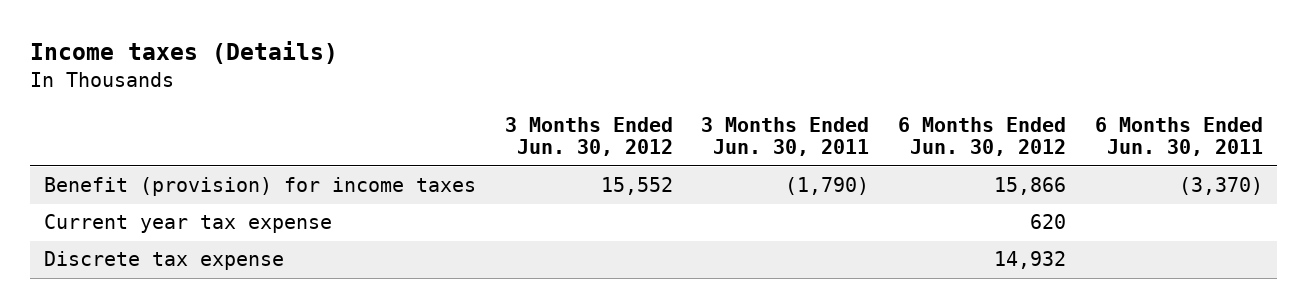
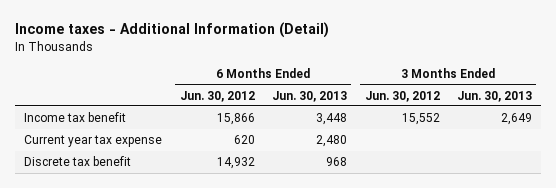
- Income taxes (Details)
+ Income taxes - Additional Information (Detail)
- | 3 Months Ended Jun. 30, 2012 | 3 Months Ended Jun. 30, 2011 | 6 Months Ended Jun. 30, 2012 | 6 Months Ended Jun. 30, 2011
+ | 6 Months Ended Jun. 30, 2012 | 6 Months Ended Jun. 30, 2013 | 3 Months Ended Jun. 30, 2012 | 3 Months Ended Jun. 30, 2013
- Benefit (provision) for income taxes | 15,552 | (1,790) | 15,866 | (3,370)
+ Income tax benefit | 15,866 | 3,448 | 15,552 | 2,649
- Discrete tax expense | | | 14,932 |
+ Discrete tax benefit | 14,932 | 968 | |

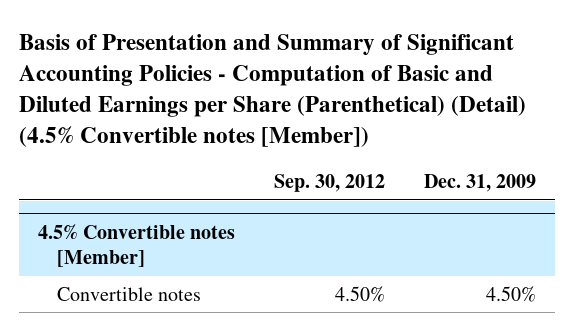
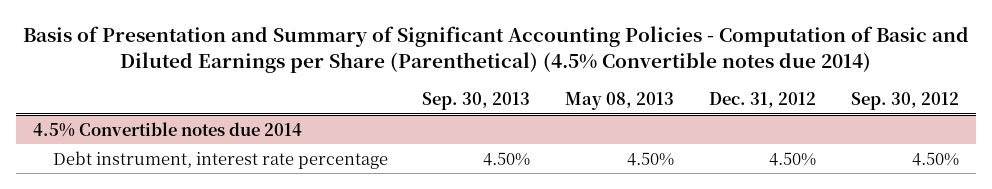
- Basis of Presentation and Summary of Significant Accounting Policies - Computation of Basic and Diluted Earnings per Share (Parenthetical) (Detail) (4.5% Convertible notes [Member])
+ Basis of Presentation and Summary of Significant Accounting Policies - Computation of Basic and Diluted Earnings per Share (Parenthetical) (4.5% Convertible notes due 2014)
- | Sep. 30, 2012 | Dec. 31, 2009
+ | Sep. 30, 2013 | May 08, 2013 | Dec. 31, 2012 | Sep. 30, 2012
- 4.5% Convertible notes [Member]
- Convertible notes | 4.50% | 4.50%
+ 4.5% Convertible notes due 2014
+ Debt instrument, interest rate percentage | 4.50% | 4.50% | 4.50% | 4.50%

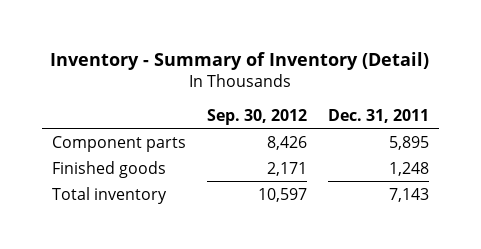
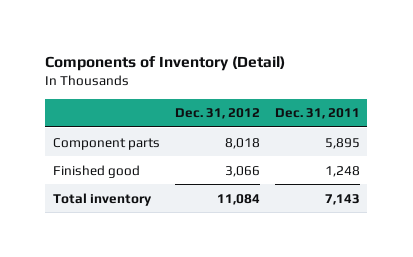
- Inventory - Summary of Inventory (Detail)
+ Components of Inventory (Detail)
- | Sep. 30, 2012 | Dec. 31, 2011
+ | Dec. 31, 2012 | Dec. 31, 2011
- Finished goods | 2,171 | 1,248
+ Finished good | 3,066 | 1,248

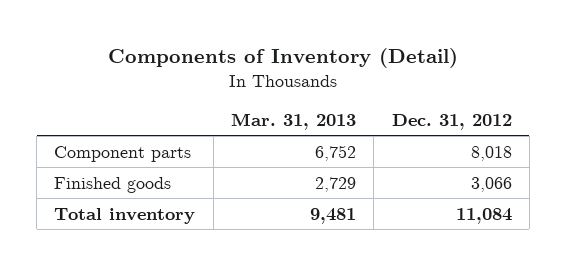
- | Dec. 31, 2012 | Dec. 31, 2011
+ | Mar. 31, 2013 | Dec. 31, 2012
- Finished good | 3,066 | 1,248
+ Finished goods | 2,729 | 3,066

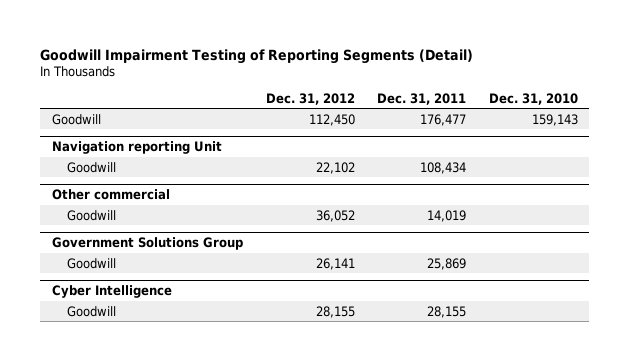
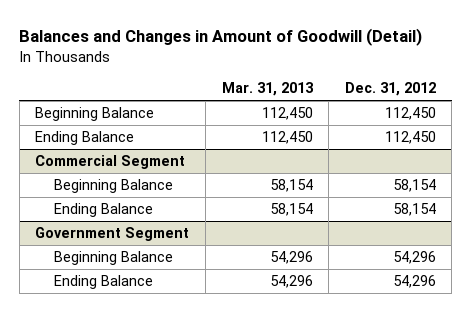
- Goodwill Impairment Testing of Reporting Segments (Detail)
+ Balances and Changes in Amount of Goodwill (Detail)
- | Dec. 31, 2012 | Dec. 31, 2011 | Dec. 31, 2010
+ | Mar. 31, 2013 | Dec. 31, 2012
- Goodwill | 112,450 | 176,477 | 159,143
- Navigation reporting Unit
- Goodwill | 22,102 | 108,434 |
- Other commercial
- Goodwill | 36,052 | 14,019 |
- Government Solutions Group
- Goodwill | 26,141 | 25,869 |
- Cyber Intelligence
- Goodwill | 28,155 | 28,155 |
+ Beginning Balance | 112,450 | 112,450
+ Ending Balance | 112,450 | 112,450
+ Commercial Segment
+ Beginning Balance | 58,154 | 58,154
+ Ending Balance | 58,154 | 58,154
+ Government Segment
+ Beginning Balance | 54,296 | 54,296
+ Ending Balance | 54,296 | 54,296

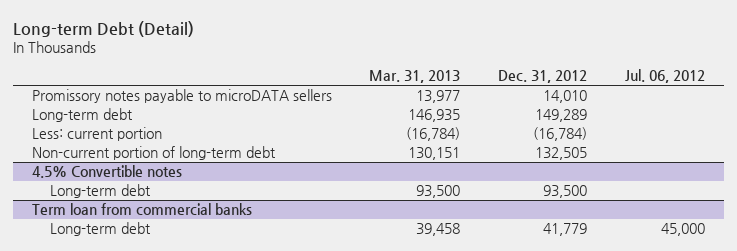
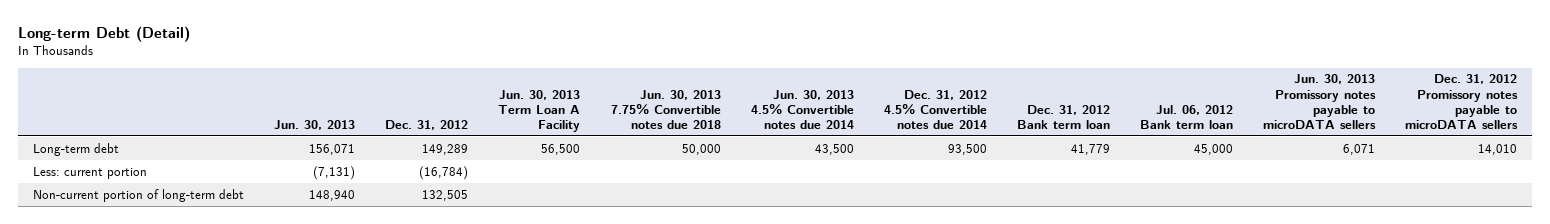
- | Mar. 31, 2013 | Dec. 31, 2012 | Jul. 06, 2012
+ | Jun. 30, 2013 | Dec. 31, 2012 | Jun. 30, 2013 Term Loan A Facility | Jun. 30, 2013 7.75% Convertible notes due 2018 | Jun. 30, 2013 4.5% Convertible notes due 2014 | Dec. 31, 2012 4.5% Convertible notes due 2014 | Dec. 31, 2012 Bank term loan | Jul. 06, 2012 Bank term loan | Jun. 30, 2013 Promissory notes payable to microDATA sellers | Dec. 31, 2012 Promissory notes payable to microDATA sellers
- Promissory notes payable to microDATA sellers | 13,977 | 14,010 |
- 4.5% Convertible notes
- Long-term debt | 93,500 | 93,500 |
- Term loan from commercial banks
- Long-term debt | 39,458 | 41,779 | 45,000

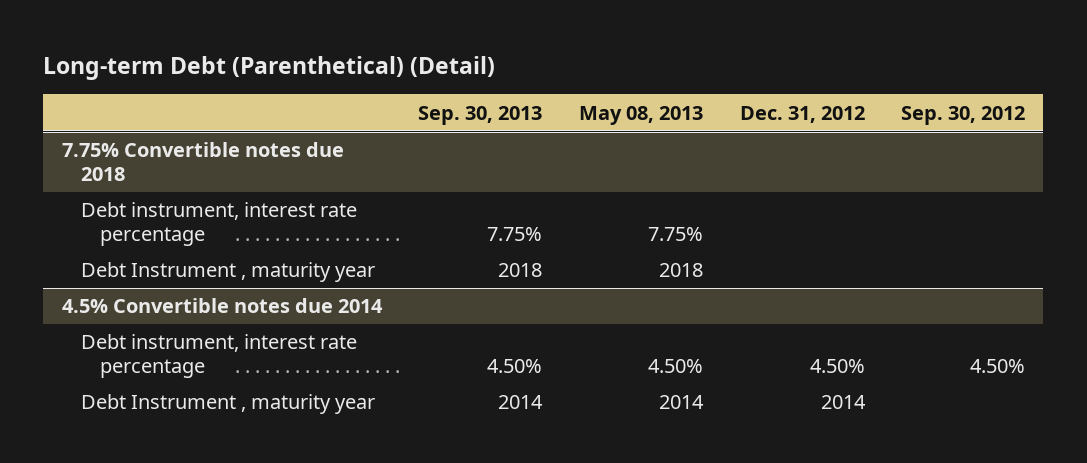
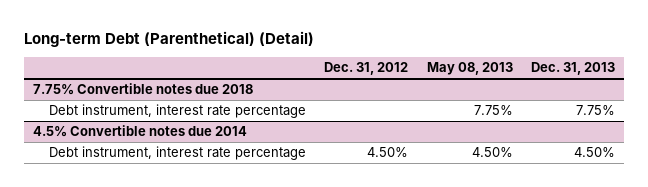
- | Sep. 30, 2013 | May 08, 2013 | Dec. 31, 2012 | Sep. 30, 2012
+ | Dec. 31, 2012 | May 08, 2013 | Dec. 31, 2013
@ 7.75% Convertible notes due 2018
- Debt Instrument , maturity year | 2018 | 2018 | |
@ 4.5% Convertible notes due 2014
- Debt Instrument , maturity year | 2014 | 2014 | 2014 |

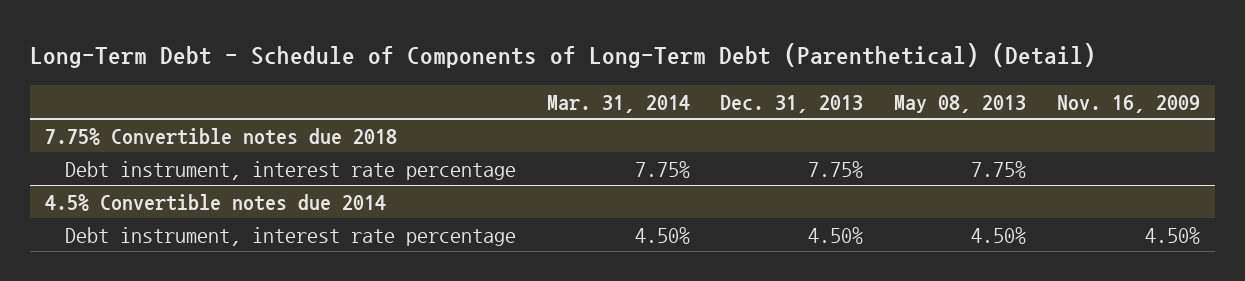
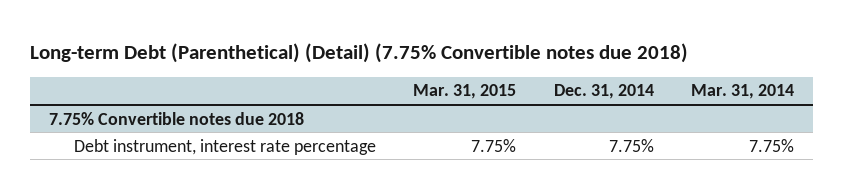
- Long-Term Debt - Schedule of Components of Long-Term Debt (Parenthetical) (Detail)
+ Long-term Debt (Parenthetical) (Detail) (7.75% Convertible notes due 2018)
- | Mar. 31, 2014 | Dec. 31, 2013 | May 08, 2013 | Nov. 16, 2009
+ | Mar. 31, 2015 | Dec. 31, 2014 | Mar. 31, 2014
- 4.5% Convertible notes due 2014
- Debt instrument, interest rate percentage | 4.50% | 4.50% | 4.50% | 4.50%

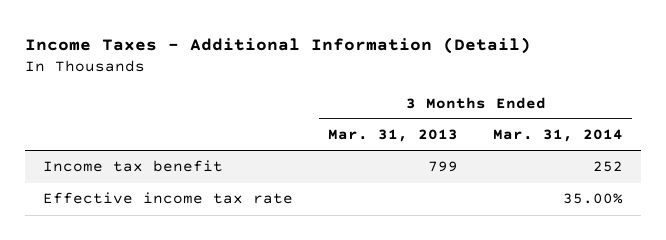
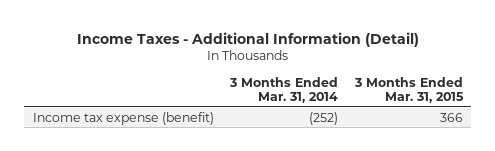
- | 3 Months Ended Mar. 31, 2013 | 3 Months Ended Mar. 31, 2014
+ | 3 Months Ended Mar. 31, 2014 | 3 Months Ended Mar. 31, 2015
- Income tax benefit | 799 | 252
- Effective income tax rate | | 35.00%
+ Income tax expense (benefit) | (252) | 366

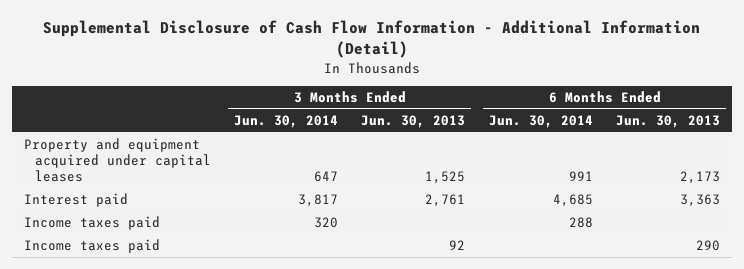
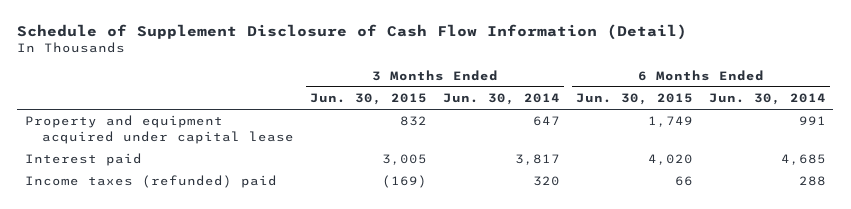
- Supplemental Disclosure of Cash Flow Information - Additional Information (Detail)
+ Schedule of Supplement Disclosure of Cash Flow Information (Detail)
- | 3 Months Ended Jun. 30, 2014 | 3 Months Ended Jun. 30, 2013 | 6 Months Ended Jun. 30, 2014 | 6 Months Ended Jun. 30, 2013
+ | 3 Months Ended Jun. 30, 2015 | 3 Months Ended Jun. 30, 2014 | 6 Months Ended Jun. 30, 2015 | 6 Months Ended Jun. 30, 2014
- Property and equipment acquired under capital leases | 647 | 1,525 | 991 | 2,173
+ Property and equipment acquired under capital lease | 832 | 647 | 1,749 | 991
- Income taxes paid | 320 | | 288 |
- Income taxes paid | | 92 | | 290
+ Income taxes (refunded) paid | (169) | 320 | 66 | 288

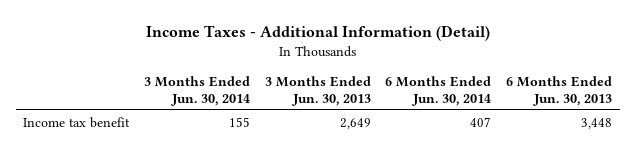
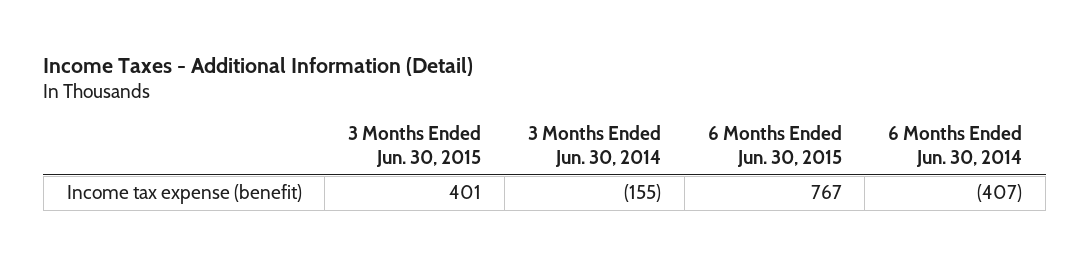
- | 3 Months Ended Jun. 30, 2014 | 3 Months Ended Jun. 30, 2013 | 6 Months Ended Jun. 30, 2014 | 6 Months Ended Jun. 30, 2013
+ | 3 Months Ended Jun. 30, 2015 | 3 Months Ended Jun. 30, 2014 | 6 Months Ended Jun. 30, 2015 | 6 Months Ended Jun. 30, 2014
- Income tax benefit | 155 | 2,649 | 407 | 3,448
+ Income tax expense (benefit) | 401 | (155) | 767 | (407)

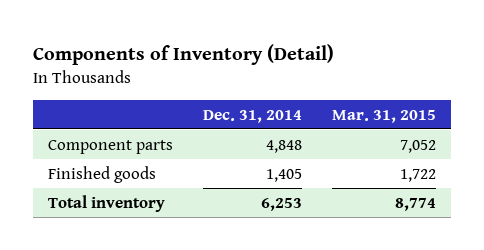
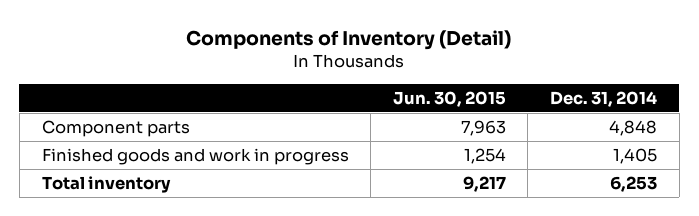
- | Dec. 31, 2014 | Mar. 31, 2015
+ | Jun. 30, 2015 | Dec. 31, 2014
- Finished goods | 1,405 | 1,722
+ Finished goods and work in progress | 1,254 | 1,405

